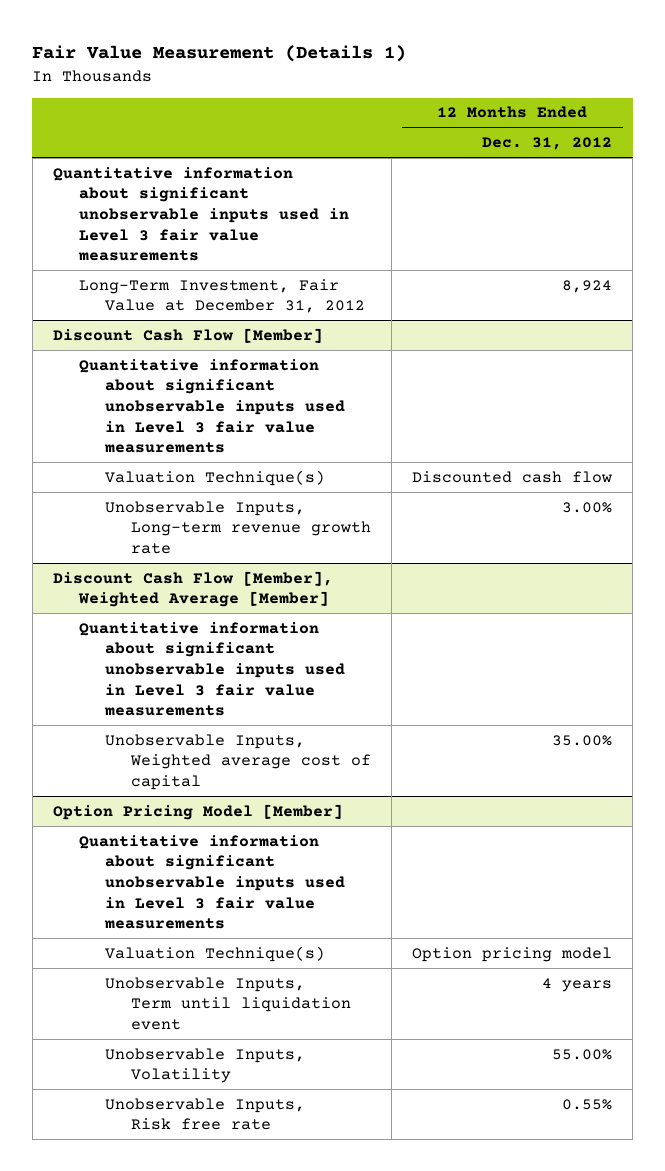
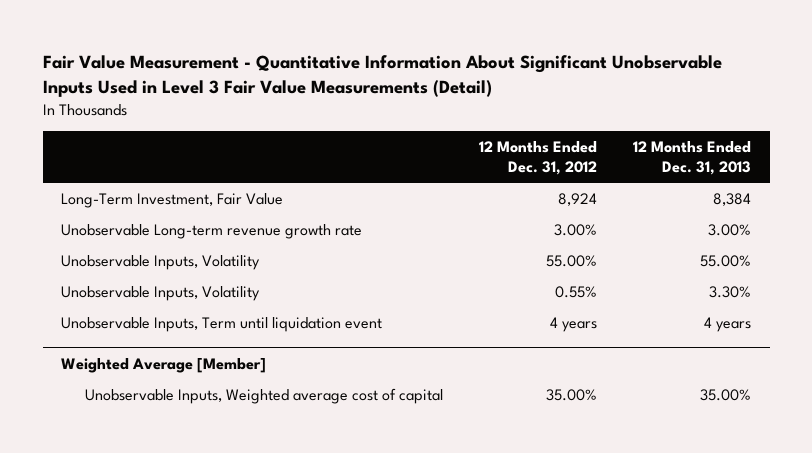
- Fair Value Measurement (Details 1)
+ Fair Value Measurement - Quantitative Information About Significant Unobservable Inputs Used in Level 3 Fair Value Measurements (Detail)
- | 12 Months Ended Dec. 31, 2012
+ | 12 Months Ended Dec. 31, 2012 | 12 Months Ended Dec. 31, 2013
- Quantitative information about significant unobservable inputs used in Level 3 fair value measurements
- Long-Term Investment, Fair Value at December 31, 2012 | 8,924
- Discount Cash Flow [Member]
- Quantitative information about significant unobservable inputs used in Level 3 fair value measurements
- Valuation Technique(s) | Discounted cash flow
- Unobservable Inputs, Long-term revenue growth rate | 3.00%
- Discount Cash Flow [Member], Weighted Average [Member]
- Quantitative information about significant unobservable inputs used in Level 3 fair value measurements
- Unobservable Inputs, Weighted average cost of capital | 35.00%
- Option Pricing Model [Member]
- Quantitative information about significant unobservable inputs used in Level 3 fair value measurements
- Valuation Technique(s) | Option pricing model
- Unobservable Inputs, Term until liquidation event | 4 years
+ Long-Term Investment, Fair Value | 8,924 | 8,384
+ Unobservable Long-term revenue growth rate | 3.00% | 3.00%
- Unobservable Inputs, Risk free rate | 0.55%
+ Unobservable Inputs, Volatility | 0.55% | 3.30%
+ Unobservable Inputs, Term until liquidation event | 4 years | 4 years
+ Weighted Average [Member]
+ Unobservable Inputs, Weighted average cost of capital | 35.00% | 35.00%

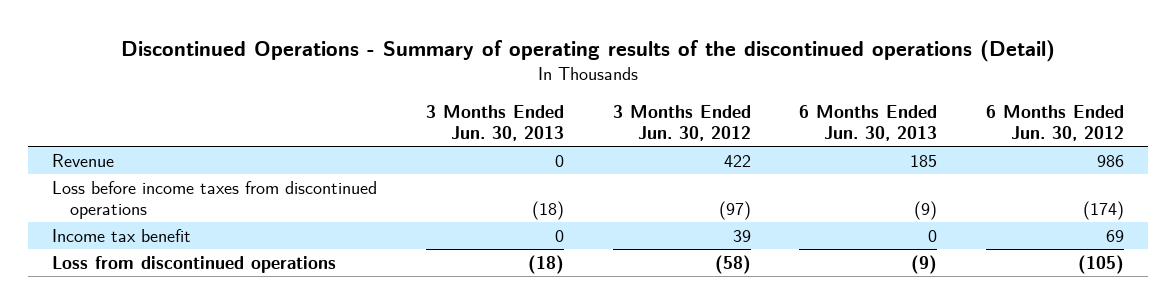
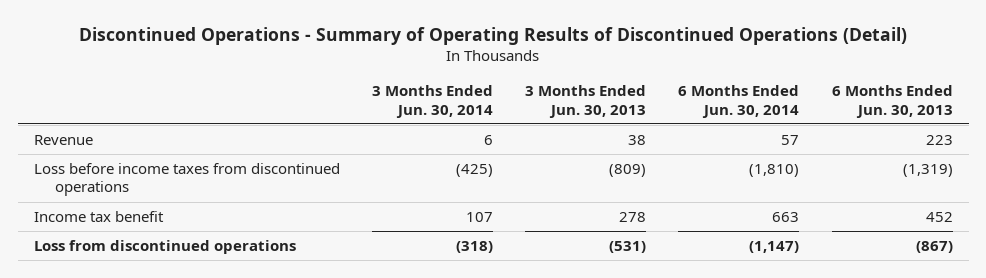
- Discontinued Operations - Summary of operating results of the discontinued operations (Detail)
+ Discontinued Operations - Summary of Operating Results of Discontinued Operations (Detail)
- | 3 Months Ended Jun. 30, 2013 | 3 Months Ended Jun. 30, 2012 | 6 Months Ended Jun. 30, 2013 | 6 Months Ended Jun. 30, 2012
+ | 3 Months Ended Jun. 30, 2014 | 3 Months Ended Jun. 30, 2013 | 6 Months Ended Jun. 30, 2014 | 6 Months Ended Jun. 30, 2013
- Revenue | 0 | 422 | 185 | 986
- Loss before income taxes from discontinued operations | (18) | (97) | (9) | (174)
- Income tax benefit | 0 | 39 | 0 | 69
- Loss from discontinued operations | (18) | (58) | (9) | (105)
+ Revenue | 6 | 38 | 57 | 223
+ Loss before income taxes from discontinued operations | (425) | (809) | (1,810) | (1,319)
+ Income tax benefit | 107 | 278 | 663 | 452
+ Loss from discontinued operations | (318) | (531) | (1,147) | (867)

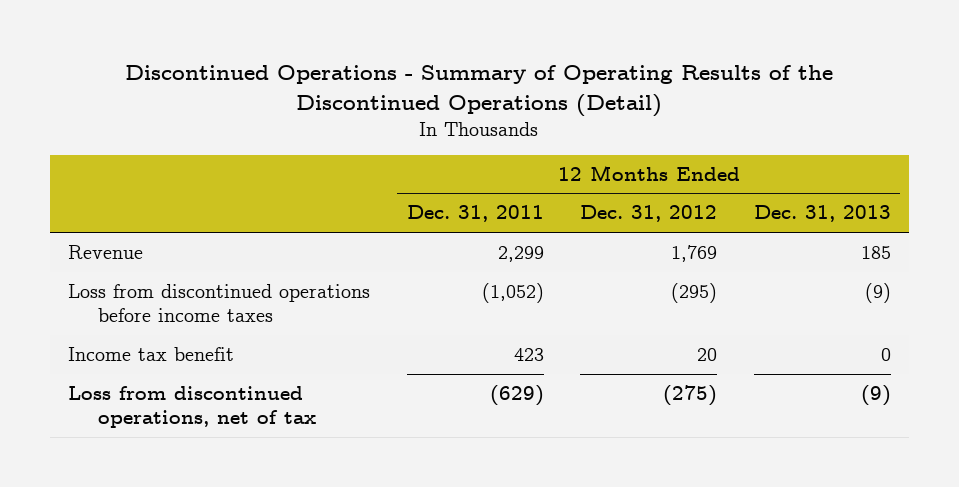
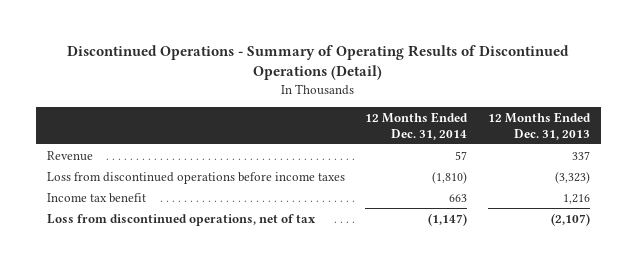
- Discontinued Operations - Summary of Operating Results of the Discontinued Operations (Detail)
+ Discontinued Operations - Summary of Operating Results of Discontinued Operations (Detail)
- | 12 Months Ended Dec. 31, 2011 | 12 Months Ended Dec. 31, 2012 | 12 Months Ended Dec. 31, 2013
+ | 12 Months Ended Dec. 31, 2014 | 12 Months Ended Dec. 31, 2013
- Revenue | 2,299 | 1,769 | 185
- Loss from discontinued operations before income taxes | (1,052) | (295) | (9)
- Income tax benefit | 423 | 20 | 0
- Loss from discontinued operations, net of tax | (629) | (275) | (9)
+ Revenue | 57 | 337
+ Loss from discontinued operations before income taxes | (1,810) | (3,323)
+ Income tax benefit | 663 | 1,216
+ Loss from discontinued operations, net of tax | (1,147) | (2,107)

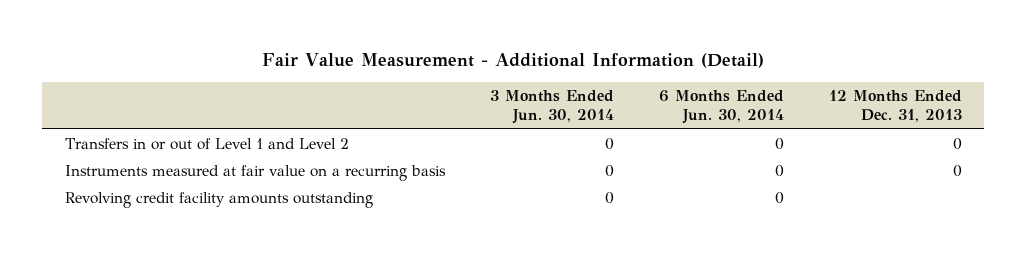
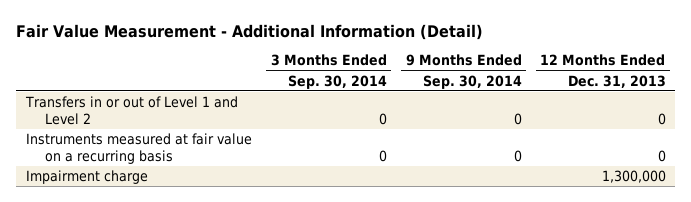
- | 3 Months Ended Jun. 30, 2014 | 6 Months Ended Jun. 30, 2014 | 12 Months Ended Dec. 31, 2013
+ | 3 Months Ended Sep. 30, 2014 | 9 Months Ended Sep. 30, 2014 | 12 Months Ended Dec. 31, 2013
- Revolving credit facility amounts outstanding | 0 | 0 |
+ Impairment charge | | | 1,300,000

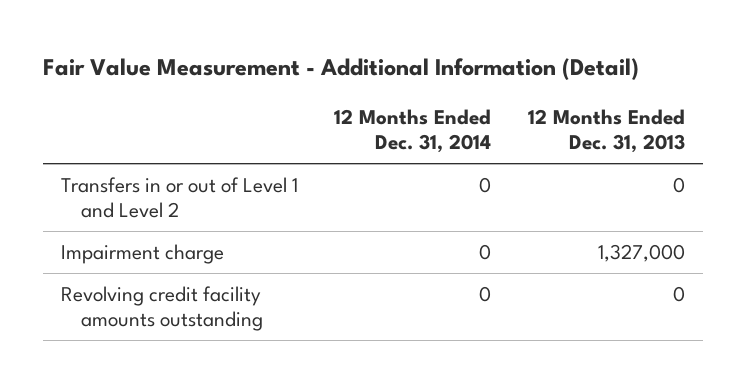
- | 3 Months Ended Sep. 30, 2014 | 9 Months Ended Sep. 30, 2014 | 12 Months Ended Dec. 31, 2013
+ | 12 Months Ended Dec. 31, 2014 | 12 Months Ended Dec. 31, 2013
- Instruments measured at fair value on a recurring basis | 0 | 0 | 0
- Impairment charge | | | 1,300,000
+ Impairment charge | 0 | 1,327,000
+ Revolving credit facility amounts outstanding | 0 | 0

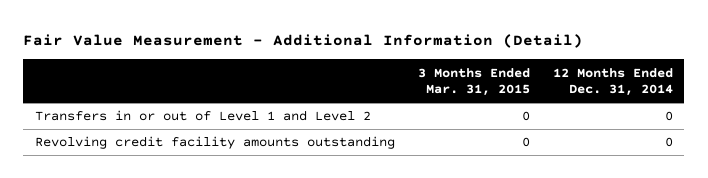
- | 12 Months Ended Dec. 31, 2014 | 12 Months Ended Dec. 31, 2013
+ | 3 Months Ended Mar. 31, 2015 | 12 Months Ended Dec. 31, 2014
- Impairment charge | 0 | 1,327,000

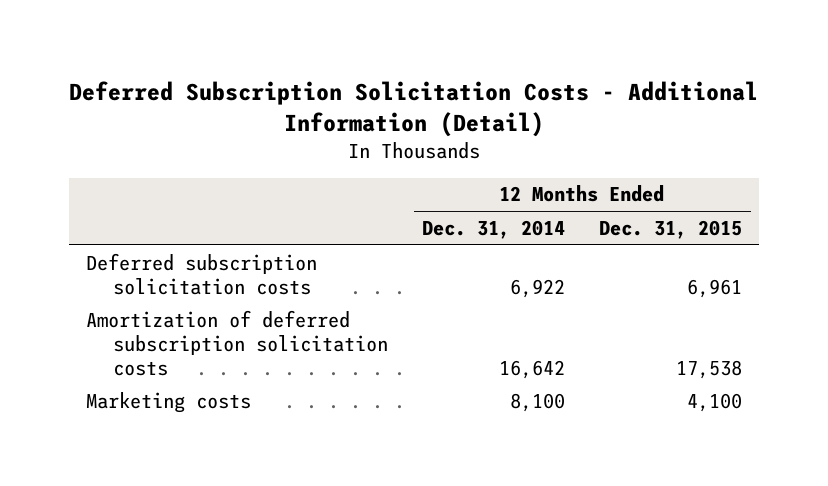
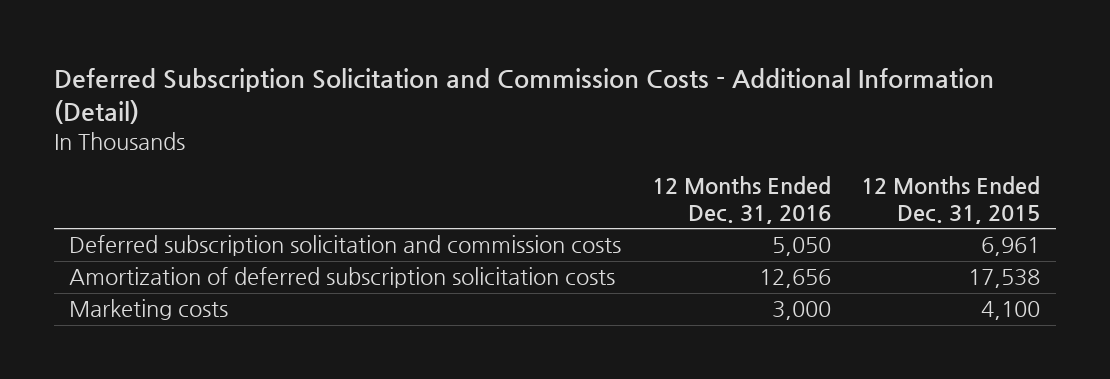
- Deferred Subscription Solicitation Costs - Additional Information (Detail)
+ Deferred Subscription Solicitation and Commission Costs - Additional Information (Detail)
- | 12 Months Ended Dec. 31, 2014 | 12 Months Ended Dec. 31, 2015
+ | 12 Months Ended Dec. 31, 2016 | 12 Months Ended Dec. 31, 2015
- Deferred subscription solicitation costs | 6,922 | 6,961
+ Deferred subscription solicitation and commission costs | 5,050 | 6,961

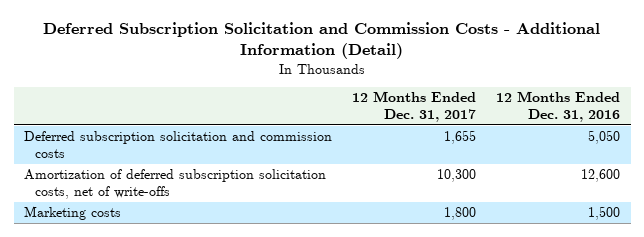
- | 12 Months Ended Dec. 31, 2016 | 12 Months Ended Dec. 31, 2015
+ | 12 Months Ended Dec. 31, 2017 | 12 Months Ended Dec. 31, 2016
- Amortization of deferred subscription solicitation costs | 12,656 | 17,538
- Marketing costs | 3,000 | 4,100
+ Amortization of deferred subscription solicitation costs, net of write-offs | 10,300 | 12,600
+ Marketing costs | 1,800 | 1,500

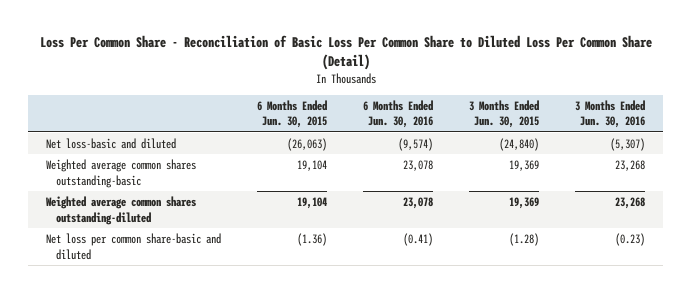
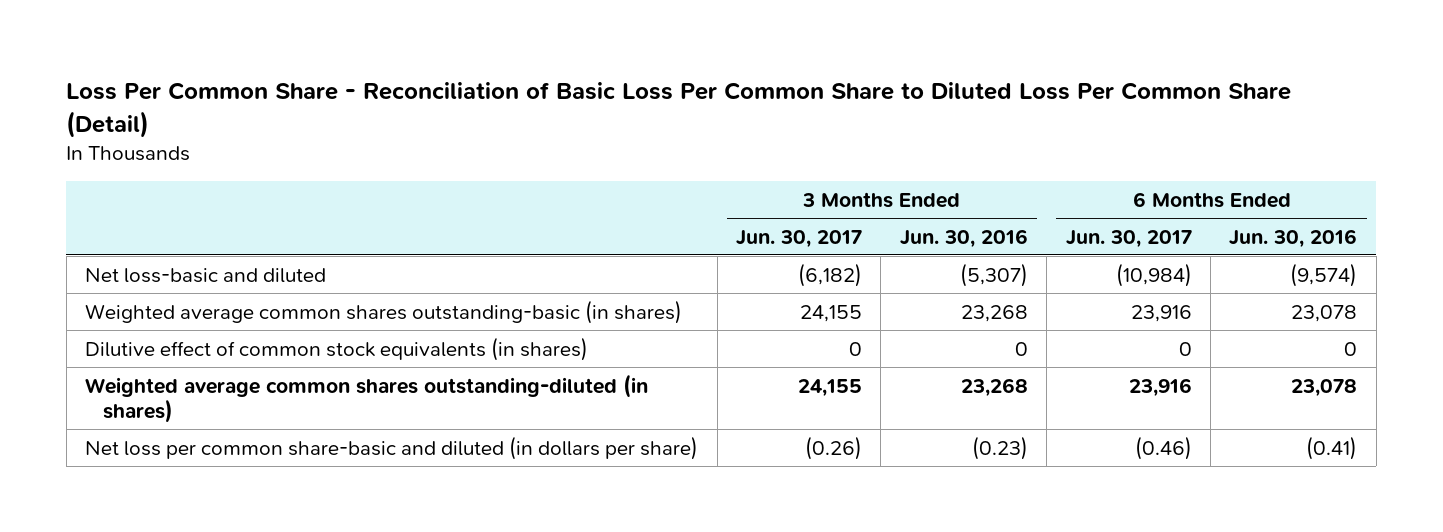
- | 6 Months Ended Jun. 30, 2015 | 6 Months Ended Jun. 30, 2016 | 3 Months Ended Jun. 30, 2015 | 3 Months Ended Jun. 30, 2016
+ | 3 Months Ended Jun. 30, 2017 | 3 Months Ended Jun. 30, 2016 | 6 Months Ended Jun. 30, 2017 | 6 Months Ended Jun. 30, 2016
- Weighted average common shares outstanding-basic | 19,104 | 23,078 | 19,369 | 23,268
- Weighted average common shares outstanding-diluted | 19,104 | 23,078 | 19,369 | 23,268
- Net loss per common share-basic and diluted | (1.36) | (0.41) | (1.28) | (0.23)
+ Weighted average common shares outstanding-basic (in shares) | 24,155 | 23,268 | 23,916 | 23,078
+ Dilutive effect of common stock equivalents (in shares) | 0 | 0 | 0 | 0
+ Weighted average common shares outstanding-diluted (in shares) | 24,155 | 23,268 | 23,916 | 23,078
+ Net loss per common share-basic and diluted (in dollars per share) | (0.26) | (0.23) | (0.46) | (0.41)

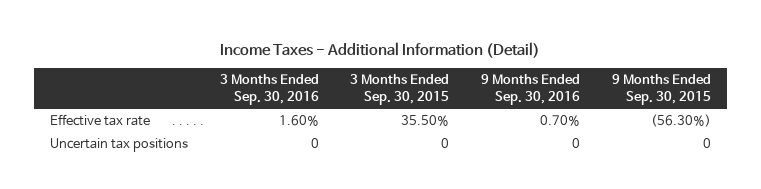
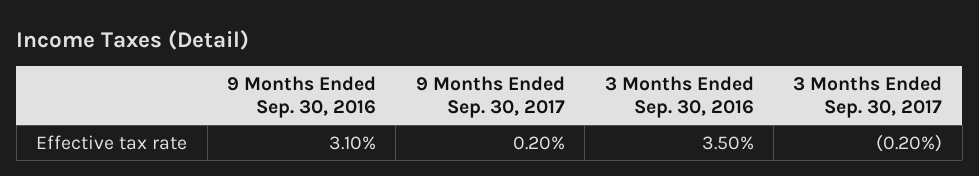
- Income Taxes - Additional Information (Detail)
+ Income Taxes (Detail)
- | 3 Months Ended Sep. 30, 2016 | 3 Months Ended Sep. 30, 2015 | 9 Months Ended Sep. 30, 2016 | 9 Months Ended Sep. 30, 2015
+ | 9 Months Ended Sep. 30, 2016 | 9 Months Ended Sep. 30, 2017 | 3 Months Ended Sep. 30, 2016 | 3 Months Ended Sep. 30, 2017
- Effective tax rate | 1.60% | 35.50% | 0.70% | (56.30%)
- Uncertain tax positions | 0 | 0 | 0 | 0
+ Effective tax rate | 3.10% | 0.20% | 3.50% | (0.20%)

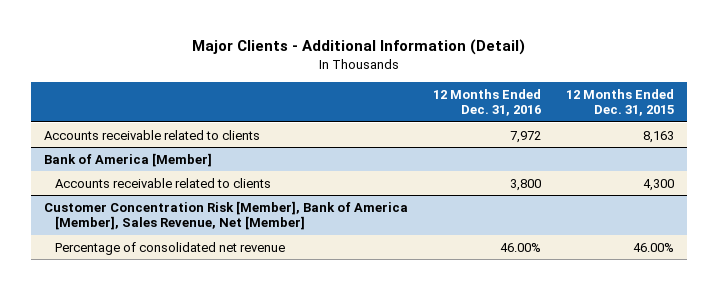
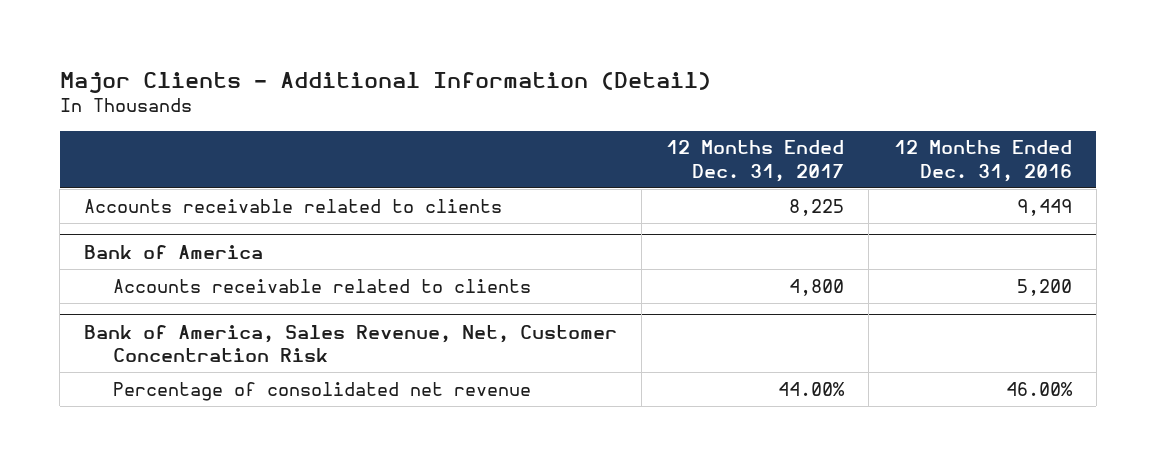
- | 12 Months Ended Dec. 31, 2016 | 12 Months Ended Dec. 31, 2015
+ | 12 Months Ended Dec. 31, 2017 | 12 Months Ended Dec. 31, 2016
- Accounts receivable related to clients | 7,972 | 8,163
- Bank of America [Member]
- Accounts receivable related to clients | 3,800 | 4,300
- Customer Concentration Risk [Member], Bank of America [Member], Sales Revenue, Net [Member]
+ Accounts receivable related to clients | 8,225 | 9,449
+ Bank of America
+ Accounts receivable related to clients | 4,800 | 5,200
+ Bank of America, Sales Revenue, Net, Customer Concentration Risk

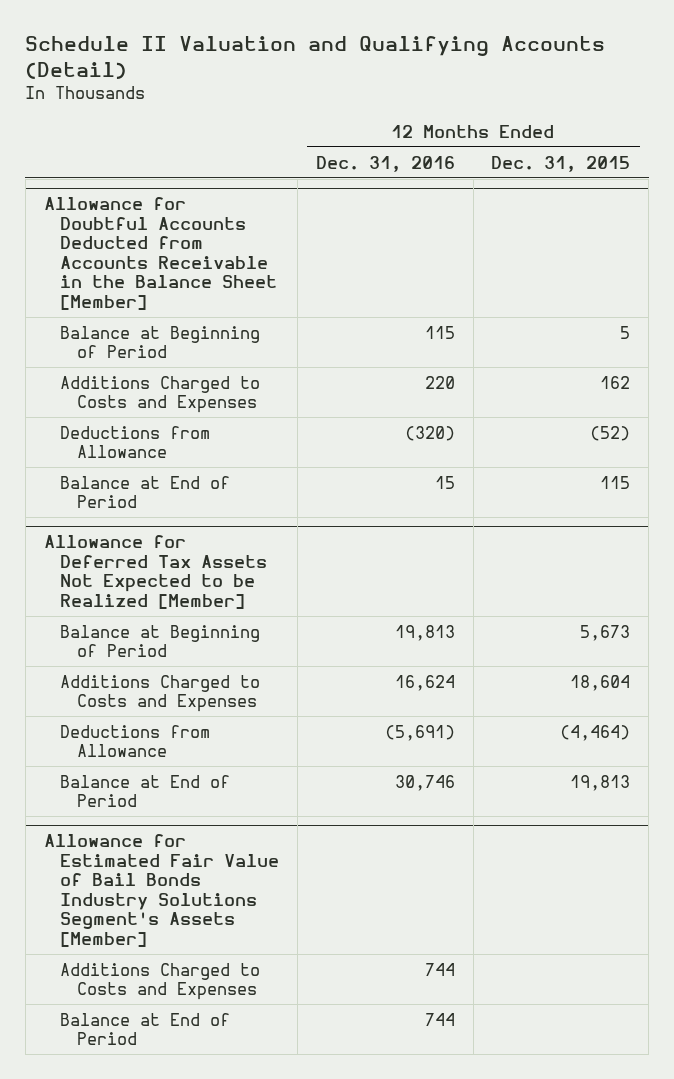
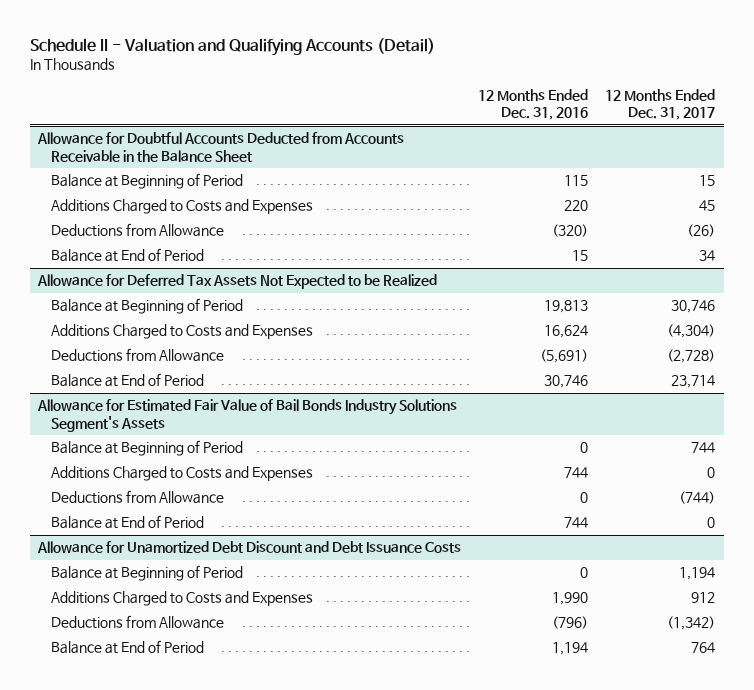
- Schedule II Valuation and Qualifying Accounts (Detail)
+ Schedule II - Valuation and Qualifying Accounts (Detail)
- | 12 Months Ended Dec. 31, 2016 | 12 Months Ended Dec. 31, 2015
+ | 12 Months Ended Dec. 31, 2016 | 12 Months Ended Dec. 31, 2017
- Allowance for Doubtful Accounts Deducted from Accounts Receivable in the Balance Sheet [Member]
+ Allowance for Doubtful Accounts Deducted from Accounts Receivable in the Balance Sheet
- Allowance for Deferred Tax Assets Not Expected to be Realized [Member]
+ Allowance for Deferred Tax Assets Not Expected to be Realized
- Allowance for Estimated Fair Value of Bail Bonds Industry Solutions Segment's Assets [Member]
+ Allowance for Estimated Fair Value of Bail Bonds Industry Solutions Segment's Assets
+ Balance at Beginning of Period | 0 | 744
+ Deductions from Allowance | 0 | (744)
+ Allowance for Unamortized Debt Discount and Debt Issuance Costs
+ Balance at Beginning of Period | 0 | 1,194
+ Additions Charged to Costs and Expenses | 1,990 | 912
+ Deductions from Allowance | (796) | (1,342)
+ Balance at End of Period | 1,194 | 764

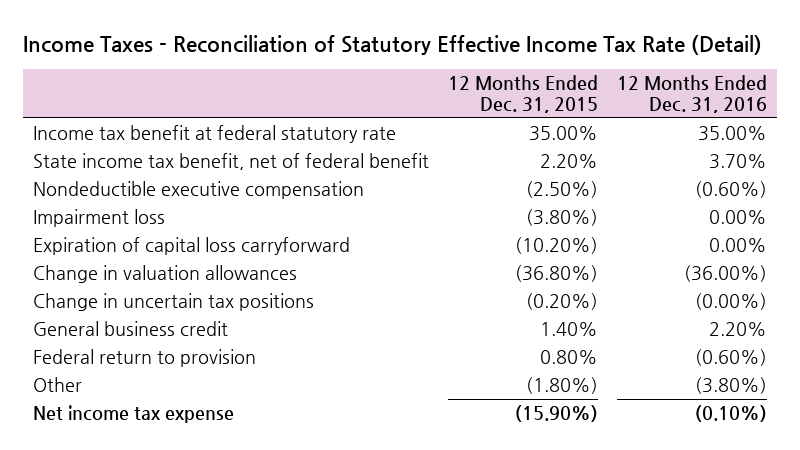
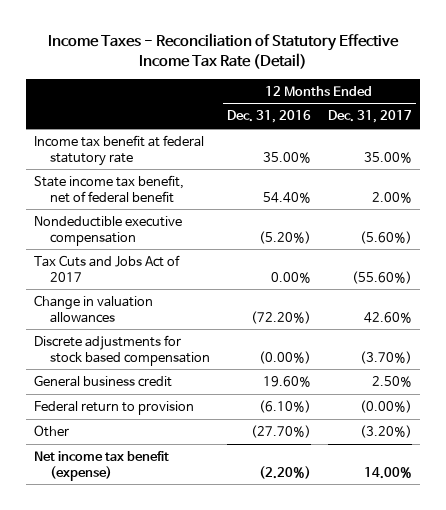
- | 12 Months Ended Dec. 31, 2015 | 12 Months Ended Dec. 31, 2016
+ | 12 Months Ended Dec. 31, 2016 | 12 Months Ended Dec. 31, 2017
- State income tax benefit, net of federal benefit | 2.20% | 3.70%
- Nondeductible executive compensation | (2.50%) | (0.60%)
- Impairment loss | (3.80%) | 0.00%
- Expiration of capital loss carryforward | (10.20%) | 0.00%
- Change in valuation allowances | (36.80%) | (36.00%)
- Change in uncertain tax positions | (0.20%) | (0.00%)
- General business credit | 1.40% | 2.20%
- Federal return to provision | 0.80% | (0.60%)
- Other | (1.80%) | (3.80%)
- Net income tax expense | (15.90%) | (0.10%)
+ State income tax benefit, net of federal benefit | 54.40% | 2.00%
+ Nondeductible executive compensation | (5.20%) | (5.60%)
+ Tax Cuts and Jobs Act of 2017 | 0.00% | (55.60%)
+ Change in valuation allowances | (72.20%) | 42.60%
+ Discrete adjustments for stock based compensation | (0.00%) | (3.70%)
+ General business credit | 19.60% | 2.50%
+ Federal return to provision | (6.10%) | (0.00%)
+ Other | (27.70%) | (3.20%)
+ Net income tax benefit (expense) | (2.20%) | 14.00%

